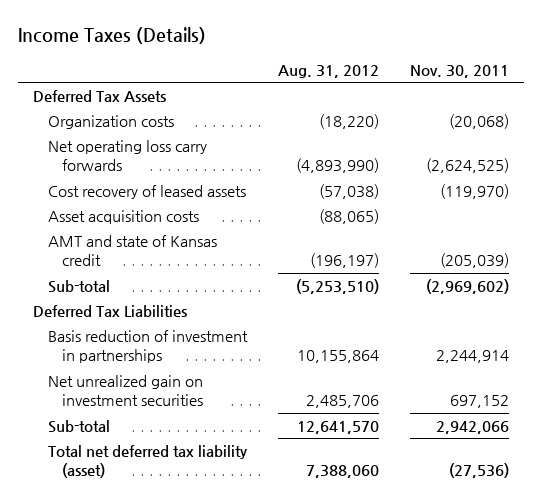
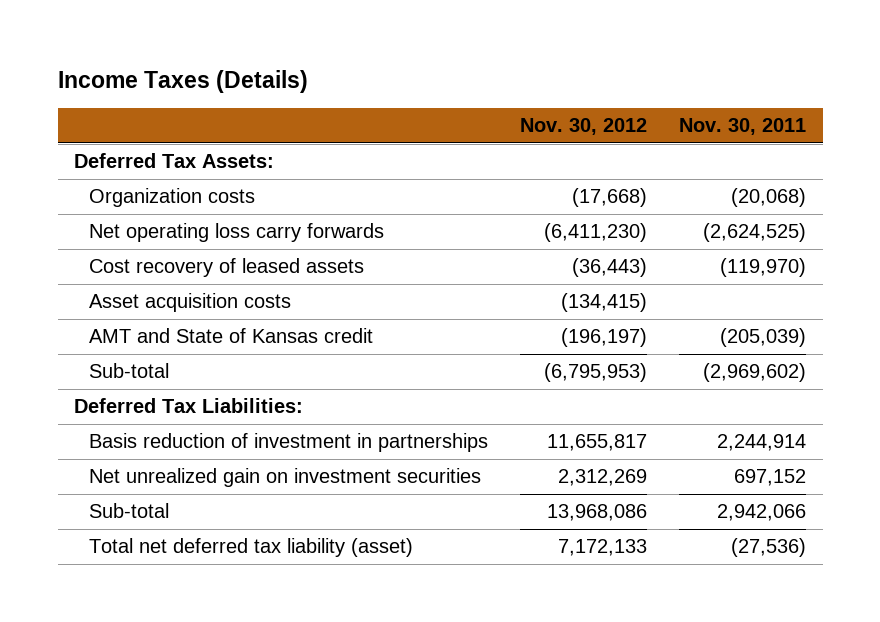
- | Aug. 31, 2012 | Nov. 30, 2011
+ | Nov. 30, 2012 | Nov. 30, 2011
- Deferred Tax Assets
+ Deferred Tax Assets:
- AMT and state of Kansas credit | (196,197) | (205,039)
+ AMT and State of Kansas credit | (196,197) | (205,039)
- Deferred Tax Liabilities
+ Deferred Tax Liabilities:

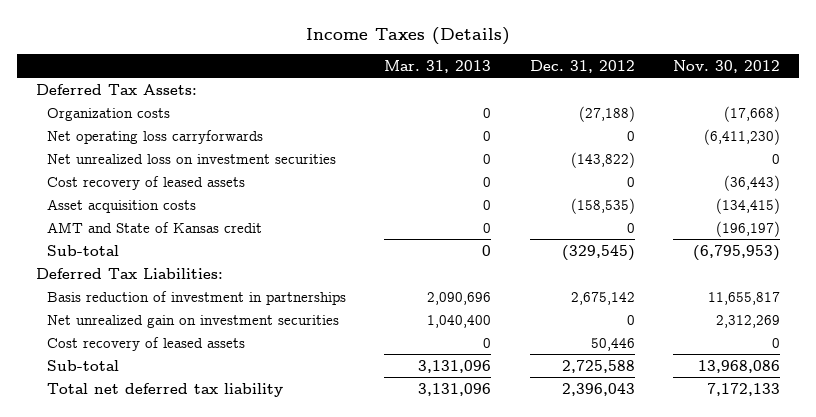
- | Nov. 30, 2012 | Nov. 30, 2011
+ | Mar. 31, 2013 | Dec. 31, 2012 | Nov. 30, 2012
- Net operating loss carry forwards | (6,411,230) | (2,624,525)
+ Net operating loss carryforwards | 0 | 0 | (6,411,230)
+ Net unrealized loss on investment securities | 0 | (143,822) | 0
+ Cost recovery of leased assets | 0 | 50,446 | 0
- Total net deferred tax liability (asset) | 7,172,133 | (27,536)
+ Total net deferred tax liability | 3,131,096 | 2,396,043 | 7,172,133

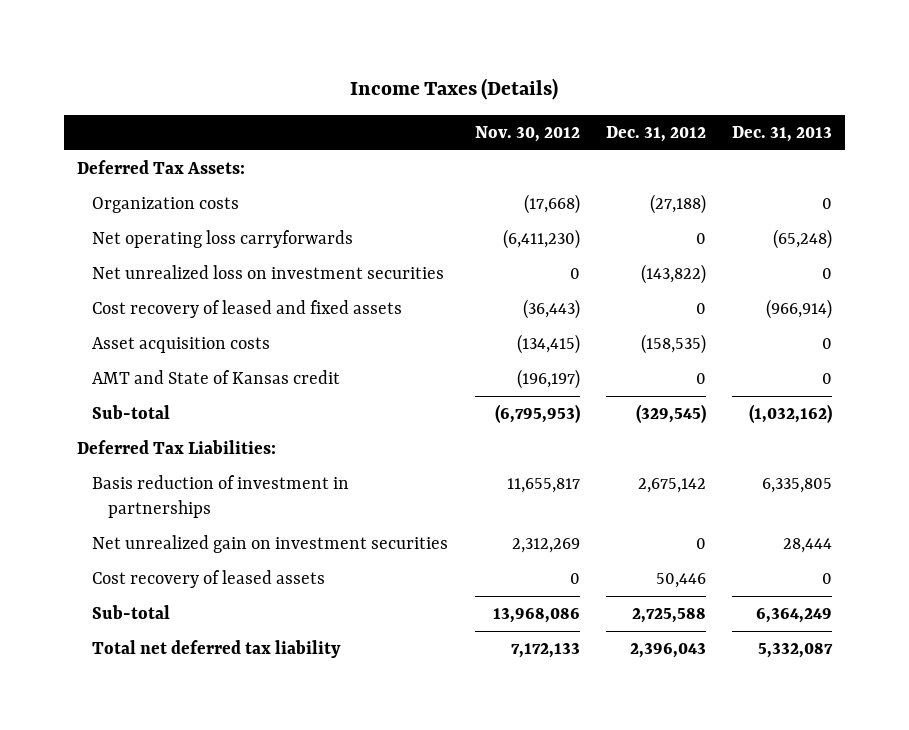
- | Mar. 31, 2013 | Dec. 31, 2012 | Nov. 30, 2012
+ | Nov. 30, 2012 | Dec. 31, 2012 | Dec. 31, 2013
- Cost recovery of leased assets | 0 | 0 | (36,443)
+ Cost recovery of leased and fixed assets | (36,443) | 0 | (966,914)

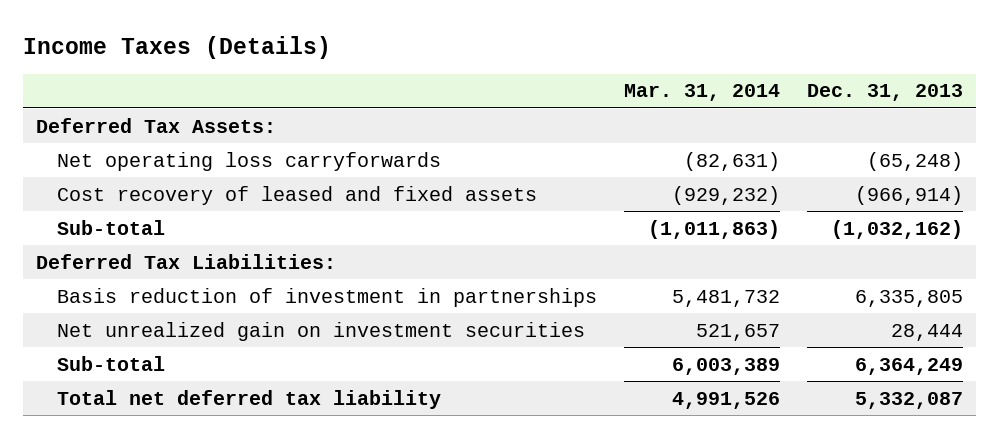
- | Nov. 30, 2012 | Dec. 31, 2012 | Dec. 31, 2013
+ | Mar. 31, 2014 | Dec. 31, 2013
- Organization costs | (17,668) | (27,188) | 0
- Net unrealized loss on investment securities | 0 | (143,822) | 0
- Asset acquisition costs | (134,415) | (158,535) | 0
- AMT and State of Kansas credit | (196,197) | 0 | 0
- Cost recovery of leased assets | 0 | 50,446 | 0

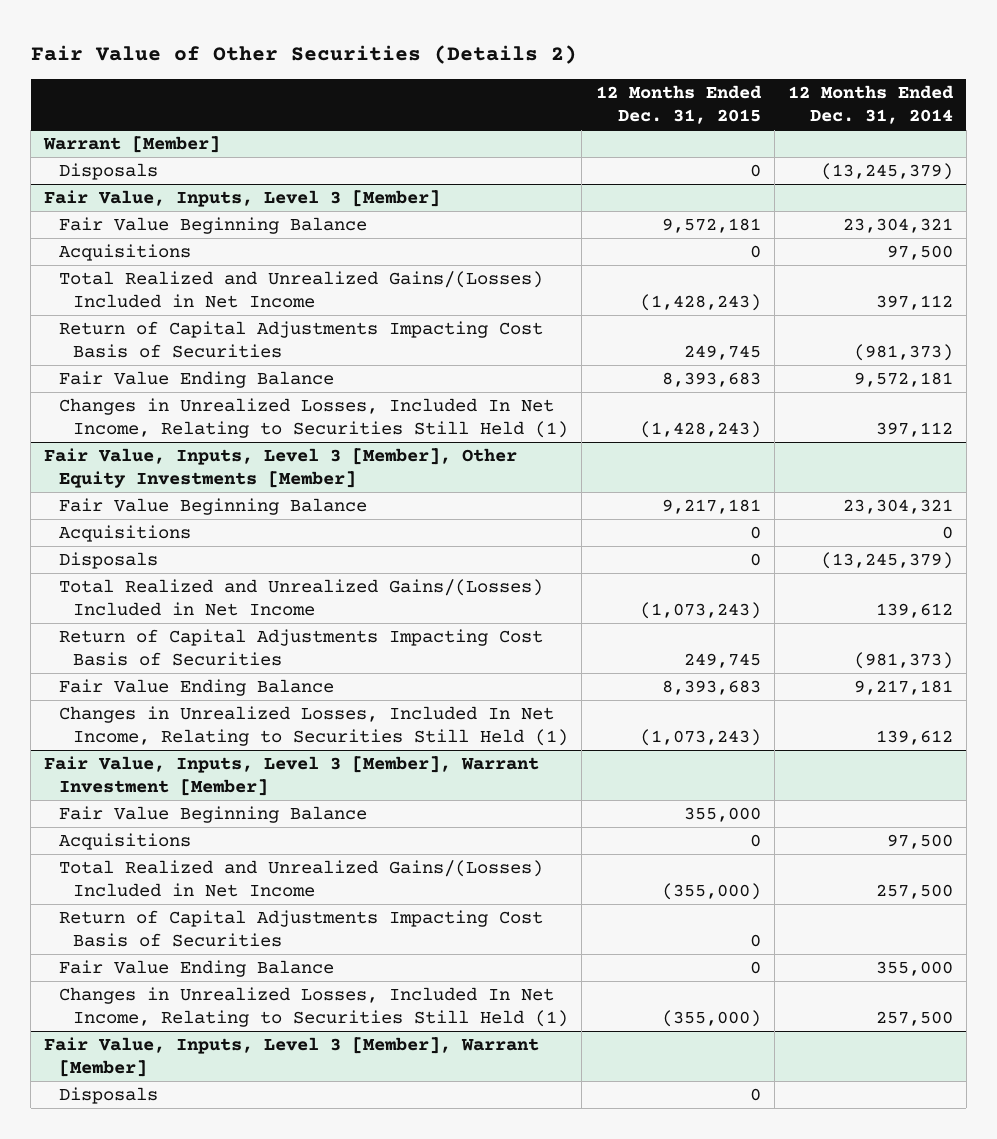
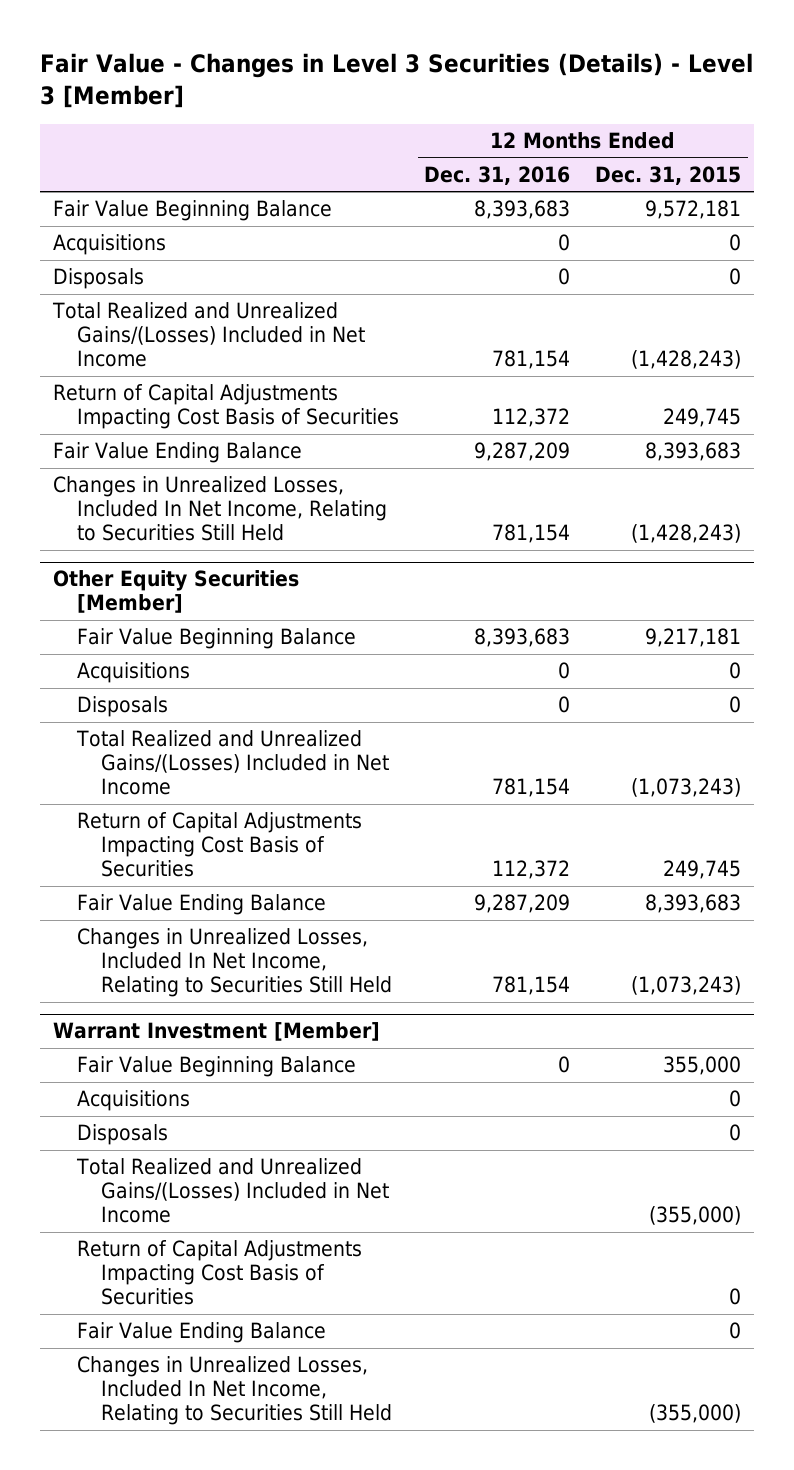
- Fair Value of Other Securities (Details 2)
+ Fair Value - Changes in Level 3 Securities (Details) - Level 3 [Member]
- | 12 Months Ended Dec. 31, 2015 | 12 Months Ended Dec. 31, 2014
+ | 12 Months Ended Dec. 31, 2016 | 12 Months Ended Dec. 31, 2015
- Warrant [Member]
- Disposals | 0 | (13,245,379)
- Fair Value, Inputs, Level 3 [Member]
+ Disposals | 0 | 0
- Changes in Unrealized Losses, Included In Net Income, Relating to Securities Still Held (1) | (1,428,243) | 397,112
- Fair Value, Inputs, Level 3 [Member], Other Equity Investments [Member]
+ Changes in Unrealized Losses, Included In Net Income, Relating to Securities Still Held | 781,154 | (1,428,243)
+ Other Equity Securities [Member]
- Changes in Unrealized Losses, Included In Net Income, Relating to Securities Still Held (1) | (1,073,243) | 139,612
- Fair Value, Inputs, Level 3 [Member], Warrant Investment [Member]
+ Changes in Unrealized Losses, Included In Net Income, Relating to Securities Still Held | 781,154 | (1,073,243)
+ Warrant Investment [Member]
+ Disposals | | 0
- Changes in Unrealized Losses, Included In Net Income, Relating to Securities Still Held (1) | (355,000) | 257,500
- Fair Value, Inputs, Level 3 [Member], Warrant [Member]
- Disposals | 0 |
+ Changes in Unrealized Losses, Included In Net Income, Relating to Securities Still Held | | (355,000)

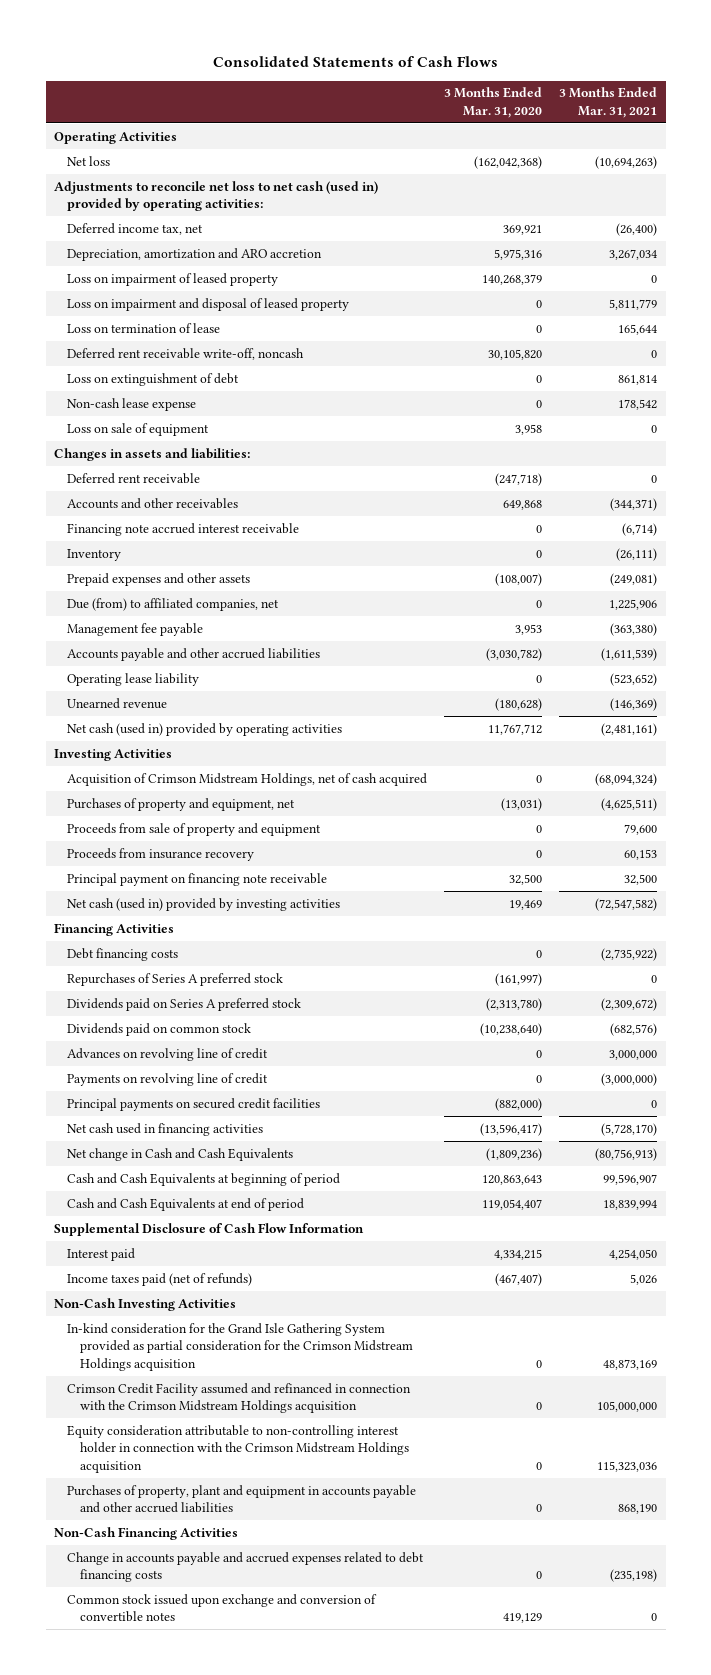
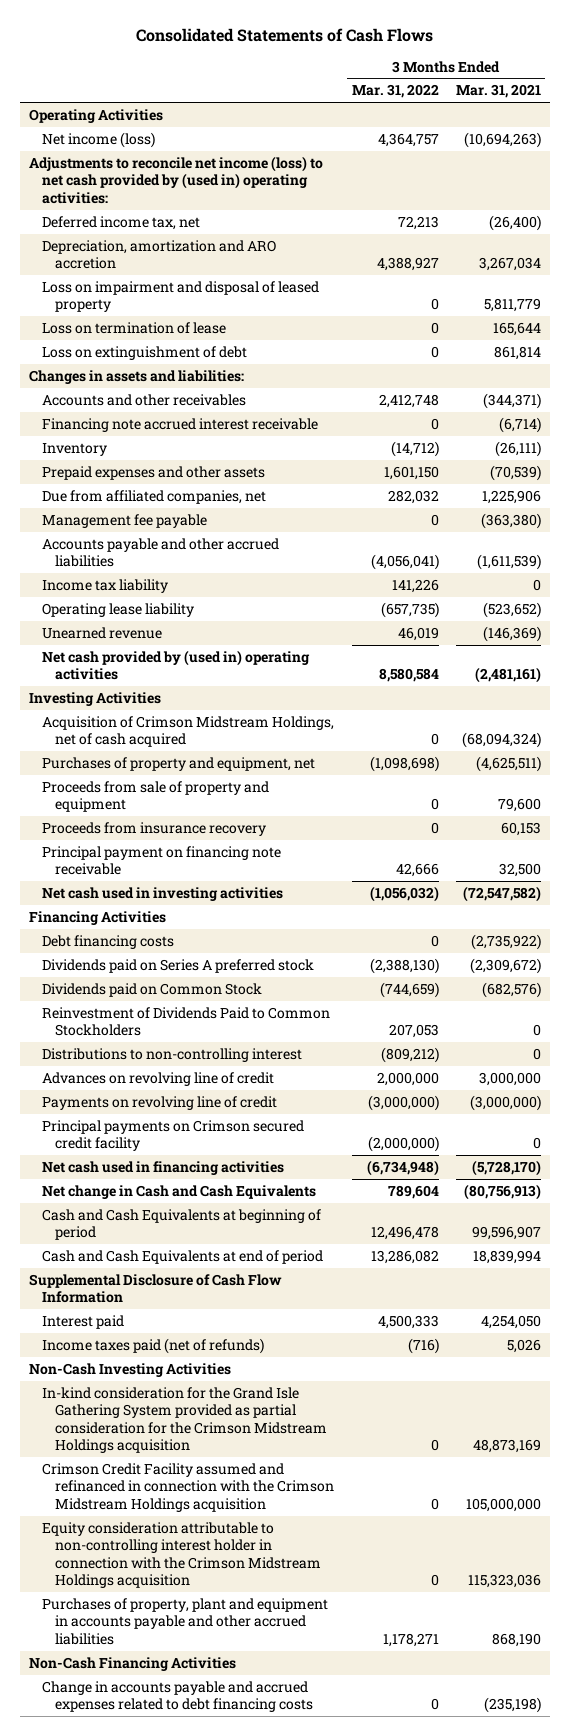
- | 3 Months Ended Mar. 31, 2020 | 3 Months Ended Mar. 31, 2021
+ | 3 Months Ended Mar. 31, 2022 | 3 Months Ended Mar. 31, 2021
- Net loss | (162,042,368) | (10,694,263)
- Adjustments to reconcile net loss to net cash (used in) provided by operating activities:
+ Net income (loss) | 4,364,757 | (10,694,263)
+ Adjustments to reconcile net income (loss) to net cash provided by (used in) operating activities:
- Loss on impairment of leased property | 140,268,379 | 0
- Deferred rent receivable write-off, noncash | 30,105,820 | 0
- Non-cash lease expense | 0 | 178,542
- Loss on sale of equipment | 3,958 | 0
- Deferred rent receivable | (247,718) | 0
- Prepaid expenses and other assets | (108,007) | (249,081)
- Due (from) to affiliated companies, net | 0 | 1,225,906
+ Prepaid expenses and other assets | 1,601,150 | (70,539)
+ Due from affiliated companies, net | 282,032 | 1,225,906
+ Income tax liability | 141,226 | 0
- Net cash (used in) provided by operating activities | 11,767,712 | (2,481,161)
+ Net cash provided by (used in) operating activities | 8,580,584 | (2,481,161)
- Net cash (used in) provided by investing activities | 19,469 | (72,547,582)
+ Net cash used in investing activities | (1,056,032) | (72,547,582)
- Repurchases of Series A preferred stock | (161,997) | 0
- Dividends paid on common stock | (10,238,640) | (682,576)
+ Dividends paid on Common Stock | (744,659) | (682,576)
+ Reinvestment of Dividends Paid to Common Stockholders | 207,053 | 0
+ Distributions to non-controlling interest | (809,212) | 0
- Principal payments on secured credit facilities | (882,000) | 0
+ Principal payments on Crimson secured credit facility | (2,000,000) | 0
- Common stock issued upon exchange and conversion of convertible notes | 419,129 | 0

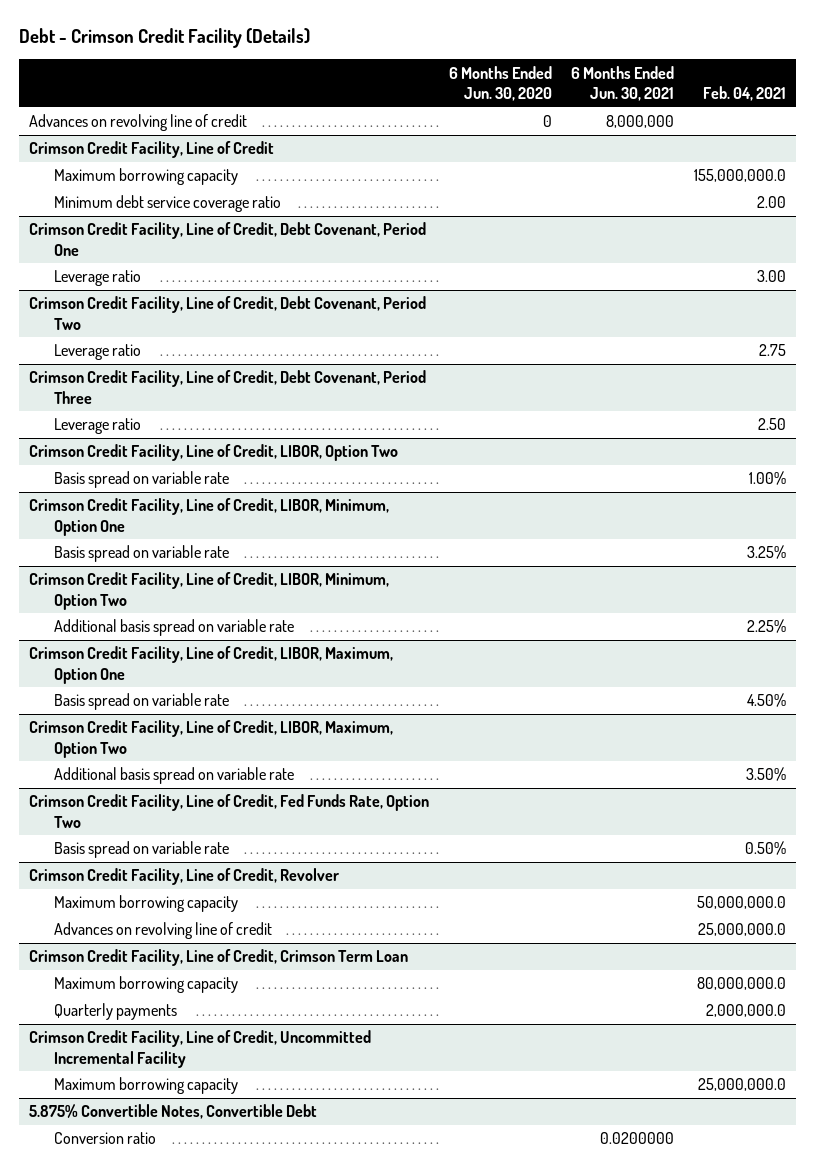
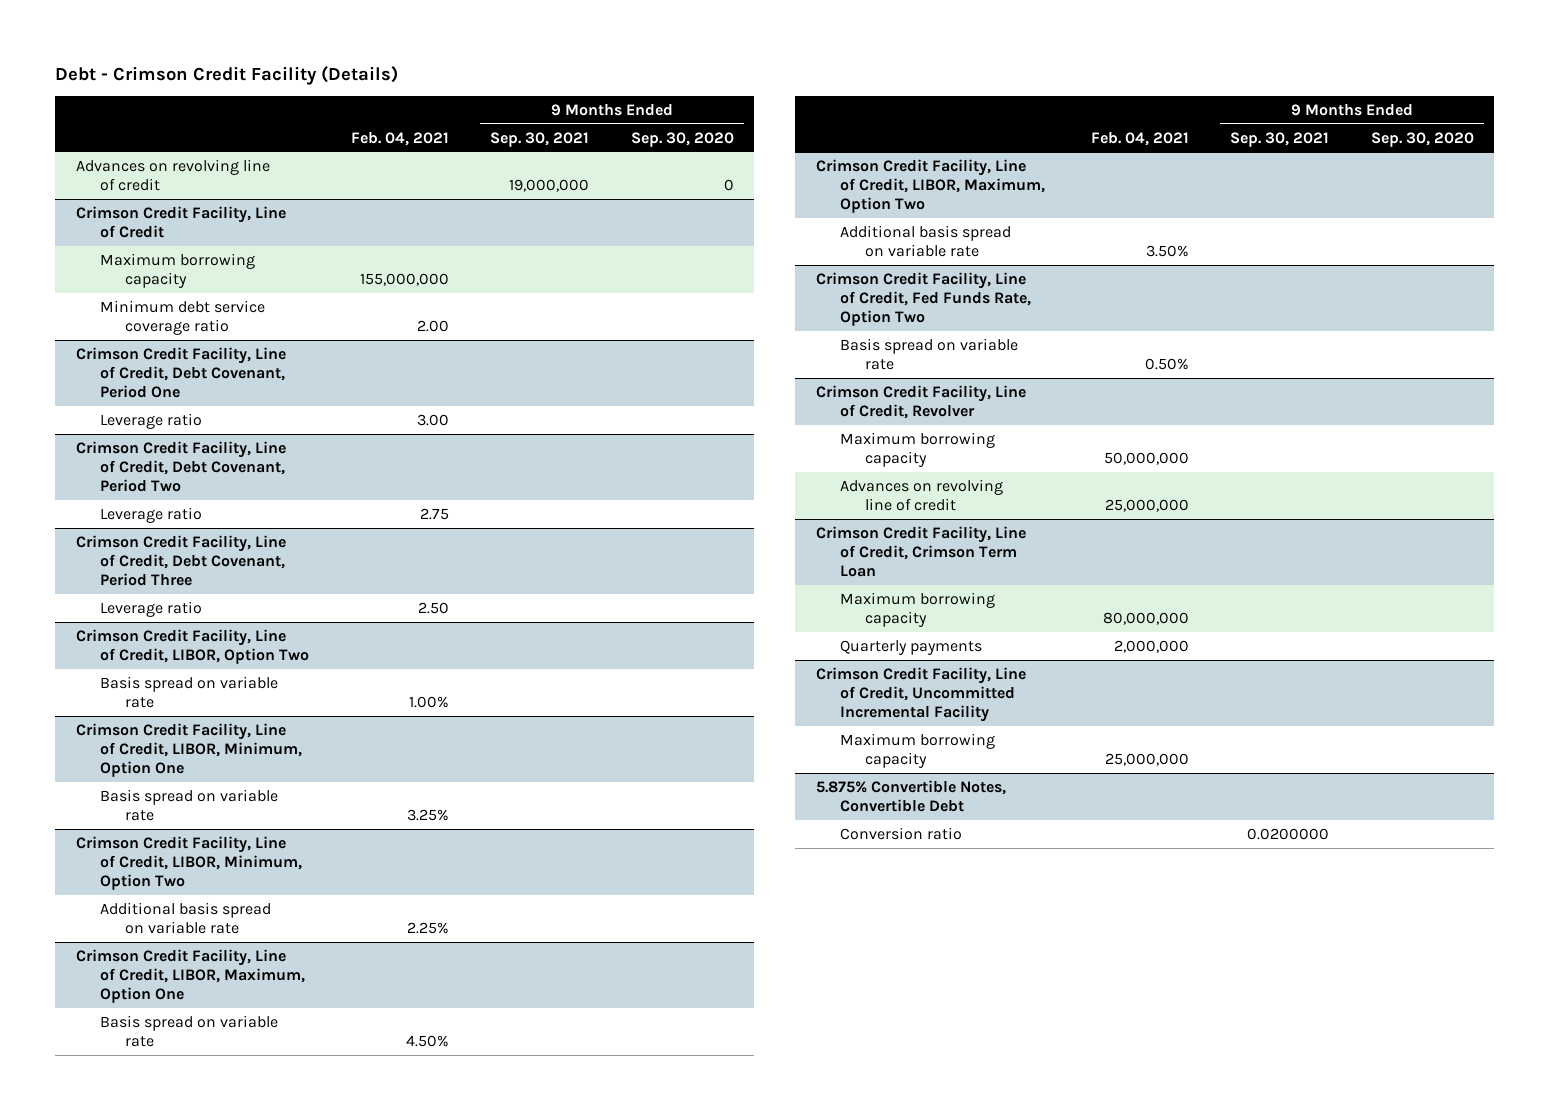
- | 6 Months Ended Jun. 30, 2020 | 6 Months Ended Jun. 30, 2021 | Feb. 04, 2021
+ | Feb. 04, 2021 | 9 Months Ended Sep. 30, 2021 | 9 Months Ended Sep. 30, 2020
@ Crimson Credit Facility, Line of Credit
- Maximum borrowing capacity | | | 155,000,000.0
+ Maximum borrowing capacity | 155,000,000 | |
@ Crimson Credit Facility, Line of Credit, Revolver
- Maximum borrowing capacity | | | 50,000,000.0
- Advances on revolving line of credit | | | 25,000,000.0
+ Maximum borrowing capacity | 50,000,000 | |
+ Advances on revolving line of credit | 25,000,000 | |
@ Crimson Credit Facility, Line of Credit, Crimson Term Loan
- Maximum borrowing capacity | | | 80,000,000.0
- Quarterly payments | | | 2,000,000.0
+ Maximum borrowing capacity | 80,000,000 | |
+ Quarterly payments | 2,000,000 | |
@ Crimson Credit Facility, Line of Credit, Uncommitted Incremental Facility
- Maximum borrowing capacity | | | 25,000,000.0
+ Maximum borrowing capacity | 25,000,000 | |

